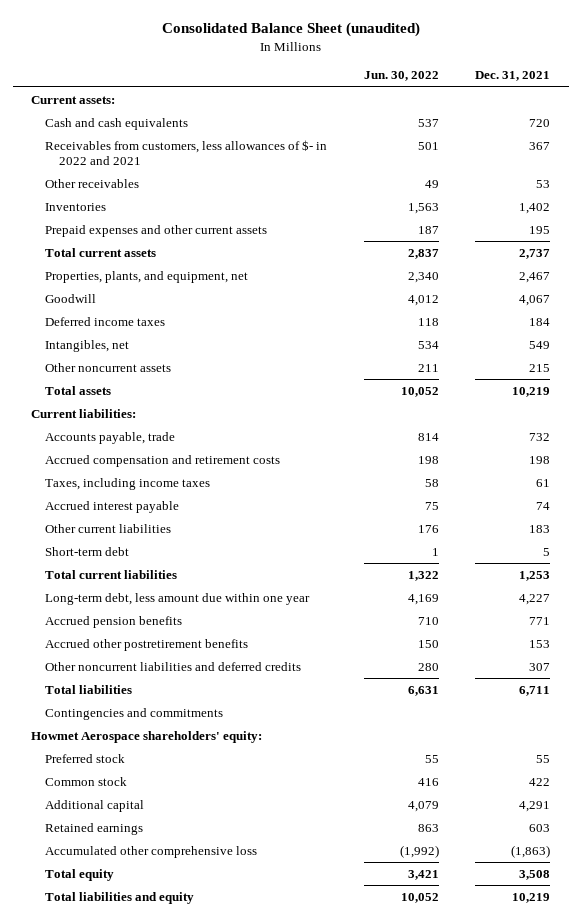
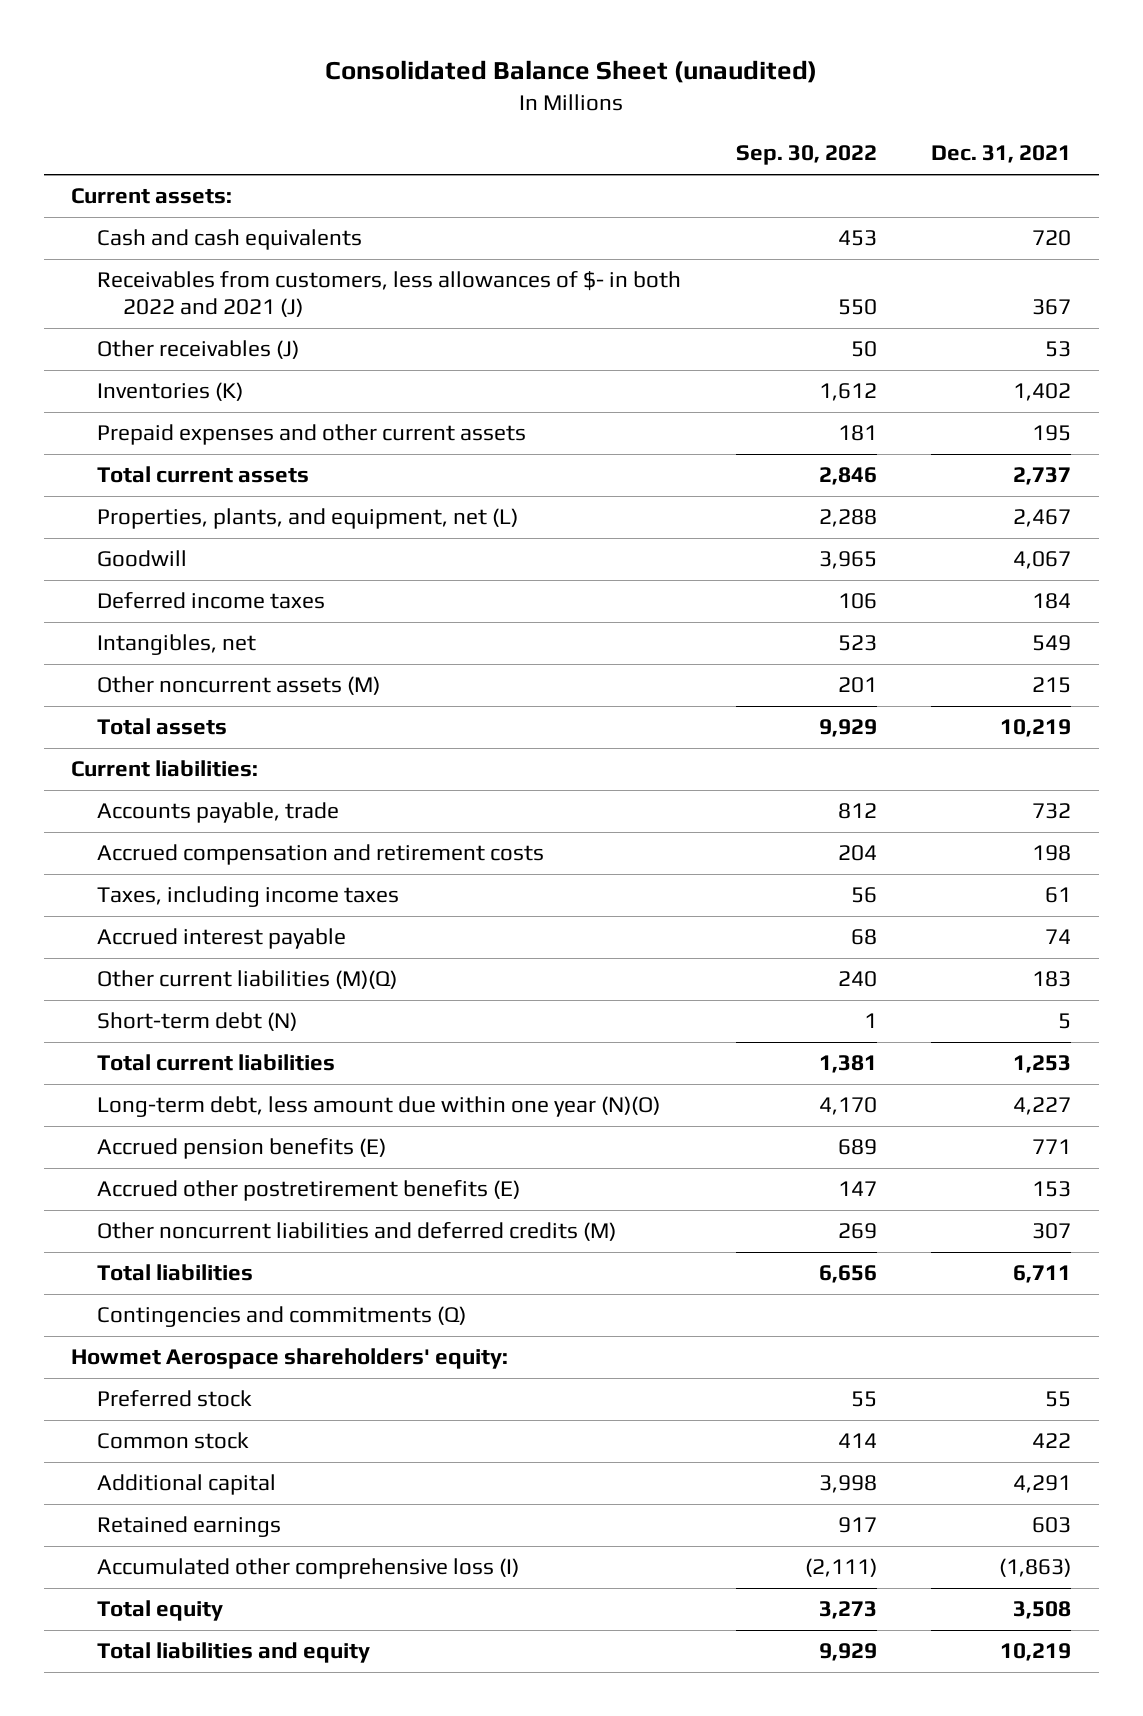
- | Jun. 30, 2022 | Dec. 31, 2021
+ | Sep. 30, 2022 | Dec. 31, 2021
- Receivables from customers, less allowances of $- in 2022 and 2021 | 501 | 367
- Other receivables | 49 | 53
- Inventories | 1,563 | 1,402
+ Receivables from customers, less allowances of $- in both 2022 and 2021 (J) | 550 | 367
+ Other receivables (J) | 50 | 53
+ Inventories (K) | 1,612 | 1,402
- Properties, plants, and equipment, net | 2,340 | 2,467
+ Properties, plants, and equipment, net (L) | 2,288 | 2,467
- Other noncurrent assets | 211 | 215
+ Other noncurrent assets (M) | 201 | 215
- Other current liabilities | 176 | 183
- Short-term debt | 1 | 5
+ Other current liabilities (M)(Q) | 240 | 183
+ Short-term debt (N) | 1 | 5
- Long-term debt, less amount due within one year | 4,169 | 4,227
- Accrued pension benefits | 710 | 771
- Accrued other postretirement benefits | 150 | 153
- Other noncurrent liabilities and deferred credits | 280 | 307
+ Long-term debt, less amount due within one year (N)(O) | 4,170 | 4,227
+ Accrued pension benefits (E) | 689 | 771
+ Accrued other postretirement benefits (E) | 147 | 153
+ Other noncurrent liabilities and deferred credits (M) | 269 | 307
- Contingencies and commitments
+ Contingencies and commitments (Q)
- Accumulated other comprehensive loss | (1,992) | (1,863)
+ Accumulated other comprehensive loss (I) | (2,111) | (1,863)

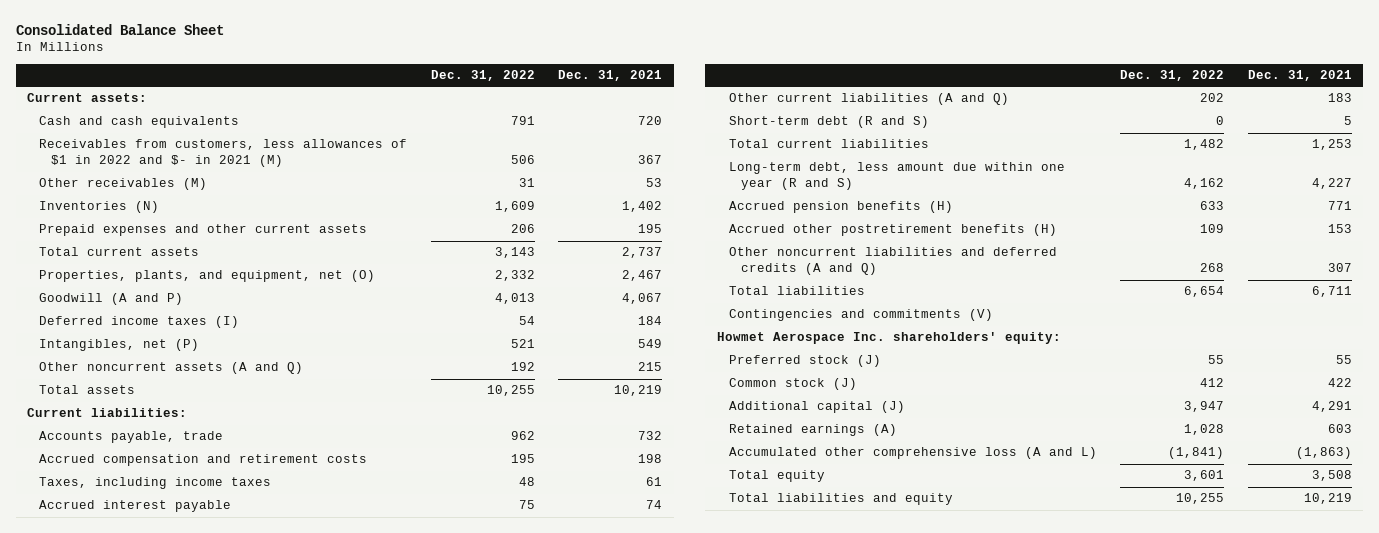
- Consolidated Balance Sheet (unaudited)
+ Consolidated Balance Sheet
- | Sep. 30, 2022 | Dec. 31, 2021
+ | Dec. 31, 2022 | Dec. 31, 2021
- Receivables from customers, less allowances of $- in both 2022 and 2021 (J) | 550 | 367
- Other receivables (J) | 50 | 53
- Inventories (K) | 1,612 | 1,402
+ Receivables from customers, less allowances of $1 in 2022 and $- in 2021 (M) | 506 | 367
+ Other receivables (M) | 31 | 53
+ Inventories (N) | 1,609 | 1,402
- Properties, plants, and equipment, net (L) | 2,288 | 2,467
- Goodwill | 3,965 | 4,067
- Deferred income taxes | 106 | 184
- Intangibles, net | 523 | 549
- Other noncurrent assets (M) | 201 | 215
+ Properties, plants, and equipment, net (O) | 2,332 | 2,467
+ Goodwill (A and P) | 4,013 | 4,067
+ Deferred income taxes (I) | 54 | 184
+ Intangibles, net (P) | 521 | 549
+ Other noncurrent assets (A and Q) | 192 | 215
- Other current liabilities (M)(Q) | 240 | 183
- Short-term debt (N) | 1 | 5
+ Other current liabilities (A and Q) | 202 | 183
+ Short-term debt (R and S) | 0 | 5
- Long-term debt, less amount due within one year (N)(O) | 4,170 | 4,227
- Accrued pension benefits (E) | 689 | 771
- Accrued other postretirement benefits (E) | 147 | 153
- Other noncurrent liabilities and deferred credits (M) | 269 | 307
+ Long-term debt, less amount due within one year (R and S) | 4,162 | 4,227
+ Accrued pension benefits (H) | 633 | 771
+ Accrued other postretirement benefits (H) | 109 | 153
+ Other noncurrent liabilities and deferred credits (A and Q) | 268 | 307
- Contingencies and commitments (Q)
- Howmet Aerospace shareholders' equity:
- Preferred stock | 55 | 55
- Common stock | 414 | 422
- Additional capital | 3,998 | 4,291
- Retained earnings | 917 | 603
- Accumulated other comprehensive loss (I) | (2,111) | (1,863)
+ Contingencies and commitments (V)
+ Howmet Aerospace Inc. shareholders' equity:
+ Preferred stock (J) | 55 | 55
+ Common stock (J) | 412 | 422
+ Additional capital (J) | 3,947 | 4,291
+ Retained earnings (A) | 1,028 | 603
+ Accumulated other comprehensive loss (A and L) | (1,841) | (1,863)

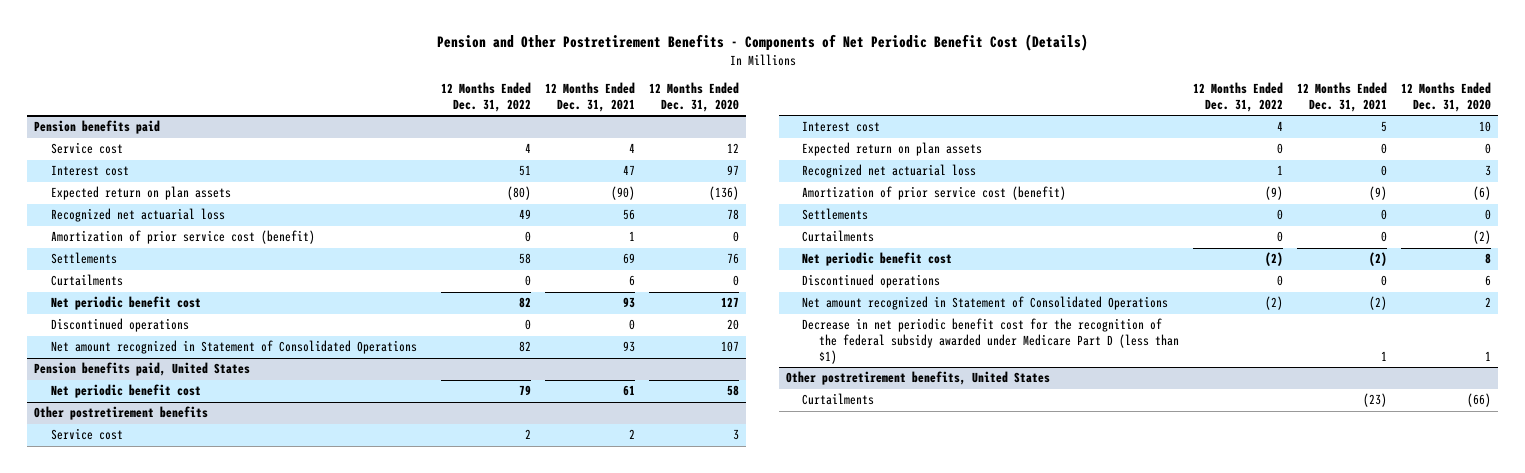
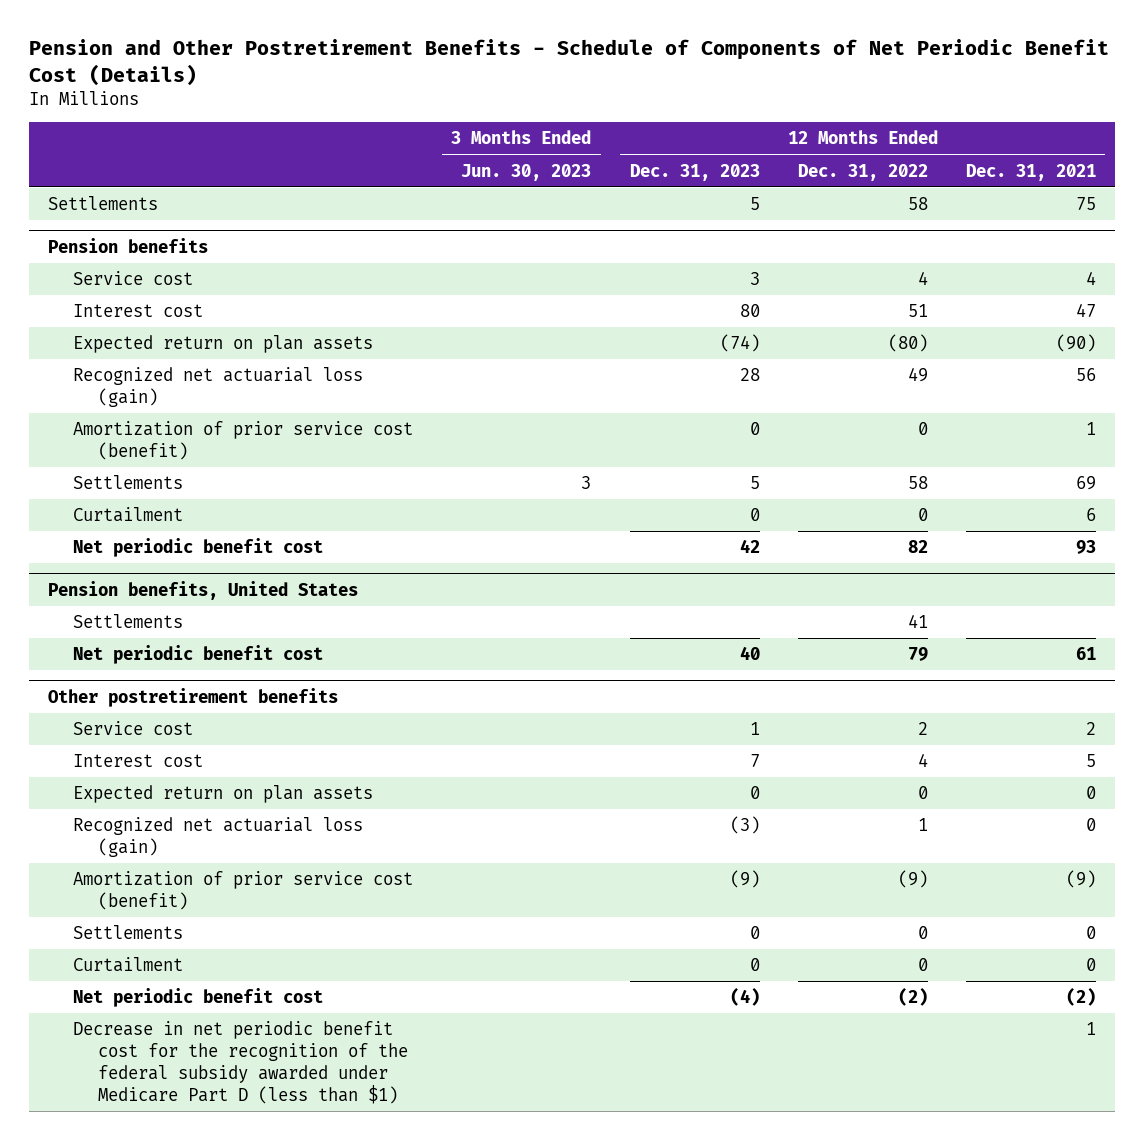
- Pension and Other Postretirement Benefits - Components of Net Periodic Benefit Cost (Details)
+ Pension and Other Postretirement Benefits - Schedule of Components of Net Periodic Benefit Cost (Details)
- | 12 Months Ended Dec. 31, 2022 | 12 Months Ended Dec. 31, 2021 | 12 Months Ended Dec. 31, 2020
+ | 3 Months Ended Jun. 30, 2023 | 12 Months Ended Dec. 31, 2023 | 12 Months Ended Dec. 31, 2022 | 12 Months Ended Dec. 31, 2021
- Pension benefits paid
+ Settlements | | 5 | 58 | 75
+ Pension benefits
- Recognized net actuarial loss | 49 | 56 | 78
+ Recognized net actuarial loss (gain) | | 28 | 49 | 56
- Curtailments | 0 | 6 | 0
+ Curtailment | | 0 | 0 | 6
- Discontinued operations | 0 | 0 | 20
- Net amount recognized in Statement of Consolidated Operations | 82 | 93 | 107
- Pension benefits paid, United States
+ Pension benefits, United States
+ Settlements | | | 41 |
@ Other postretirement benefits
- Recognized net actuarial loss | 1 | 0 | 3
+ Recognized net actuarial loss (gain) | | (3) | 1 | 0
- Curtailments | 0 | 0 | (2)
+ Curtailment | | 0 | 0 | 0
- Discontinued operations | 0 | 0 | 6
- Net amount recognized in Statement of Consolidated Operations | (2) | (2) | 2
- Other postretirement benefits, United States
- Curtailments | | (23) | (66)

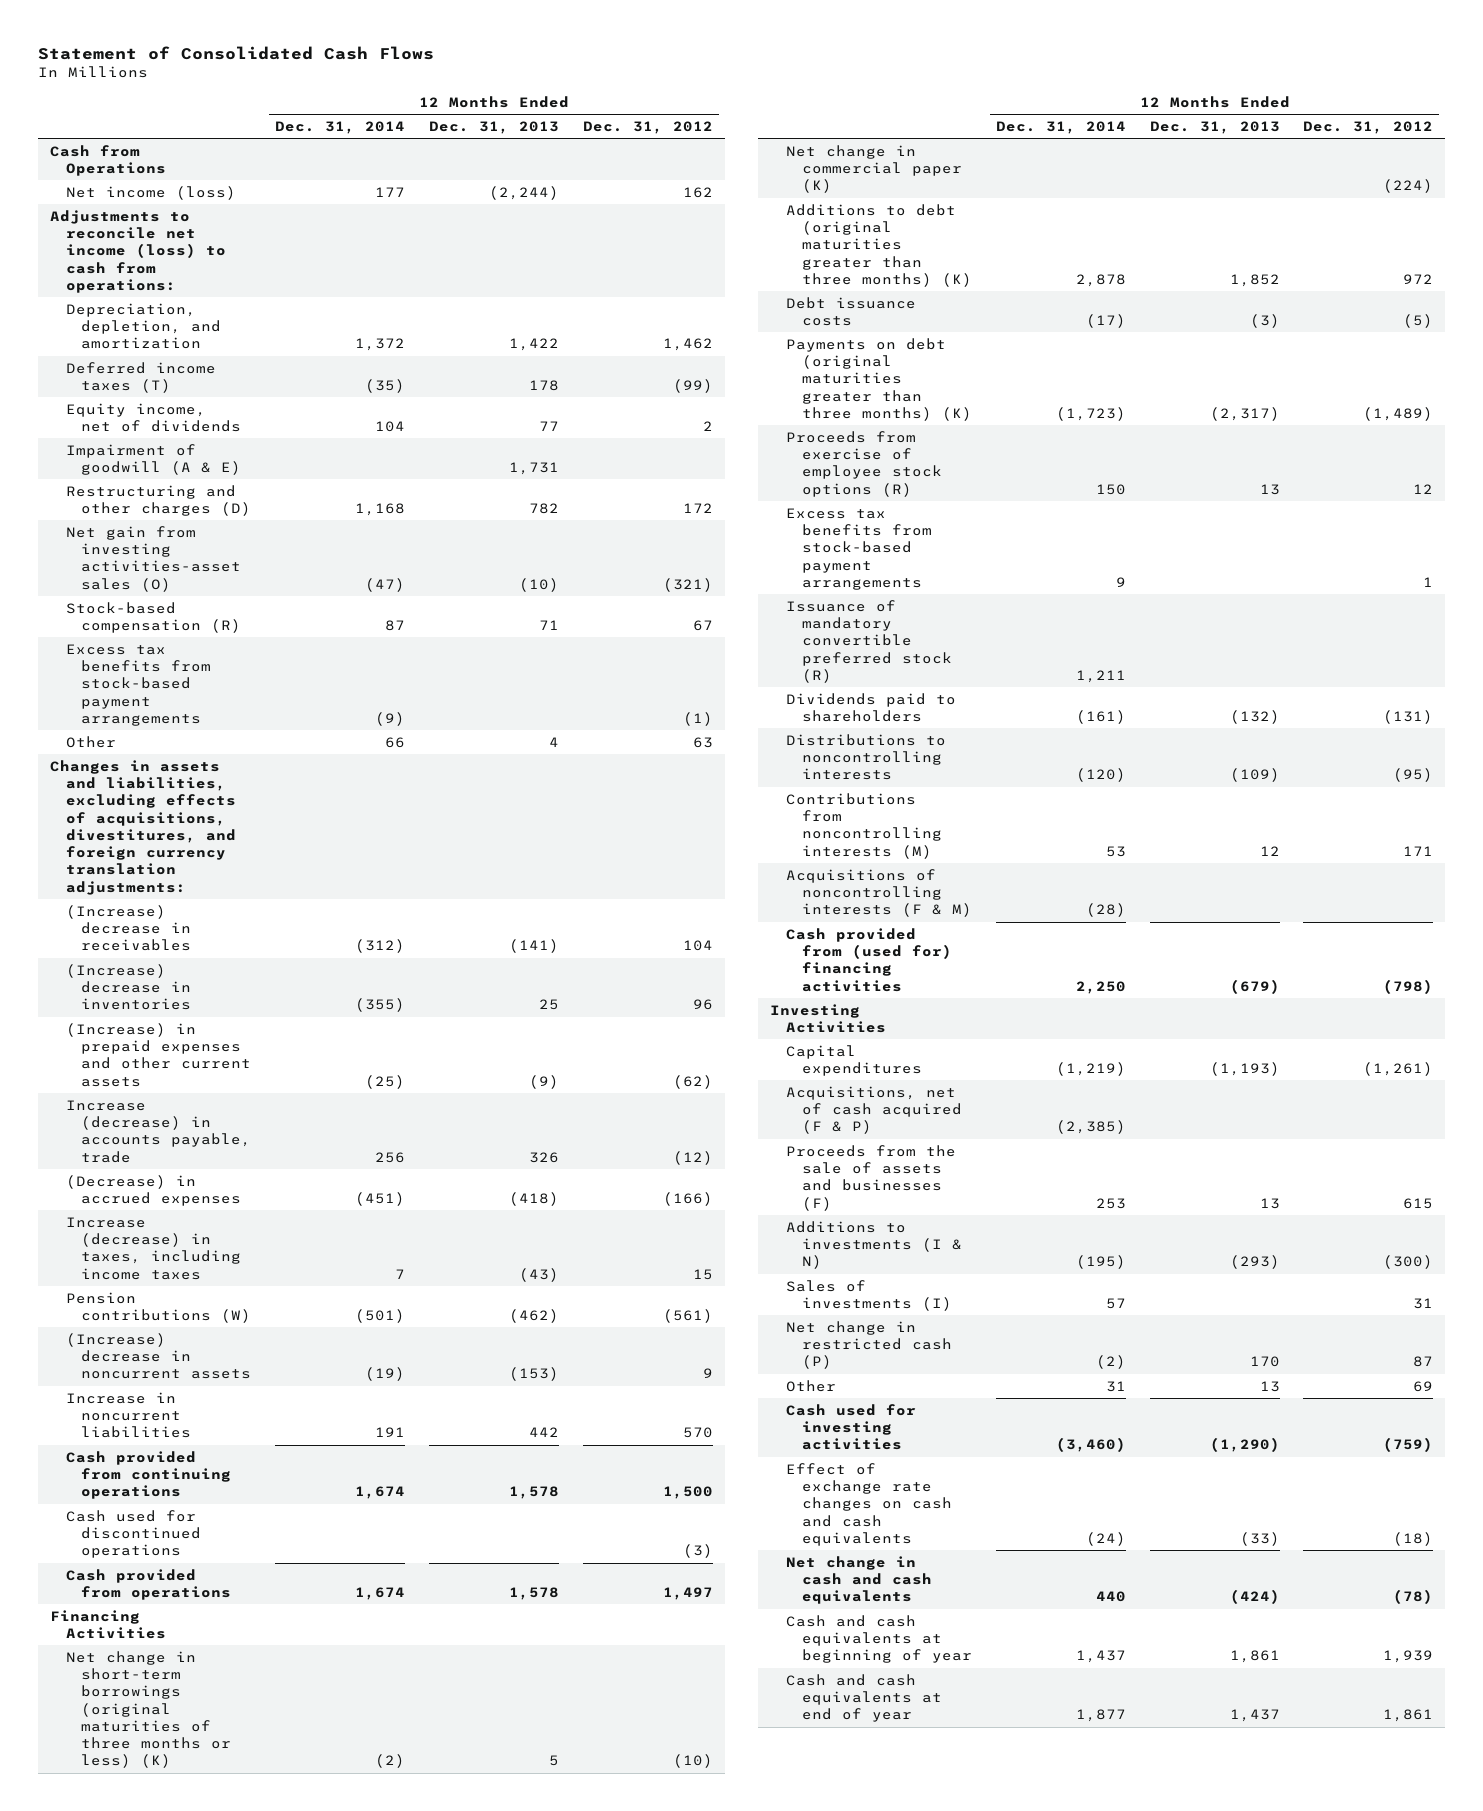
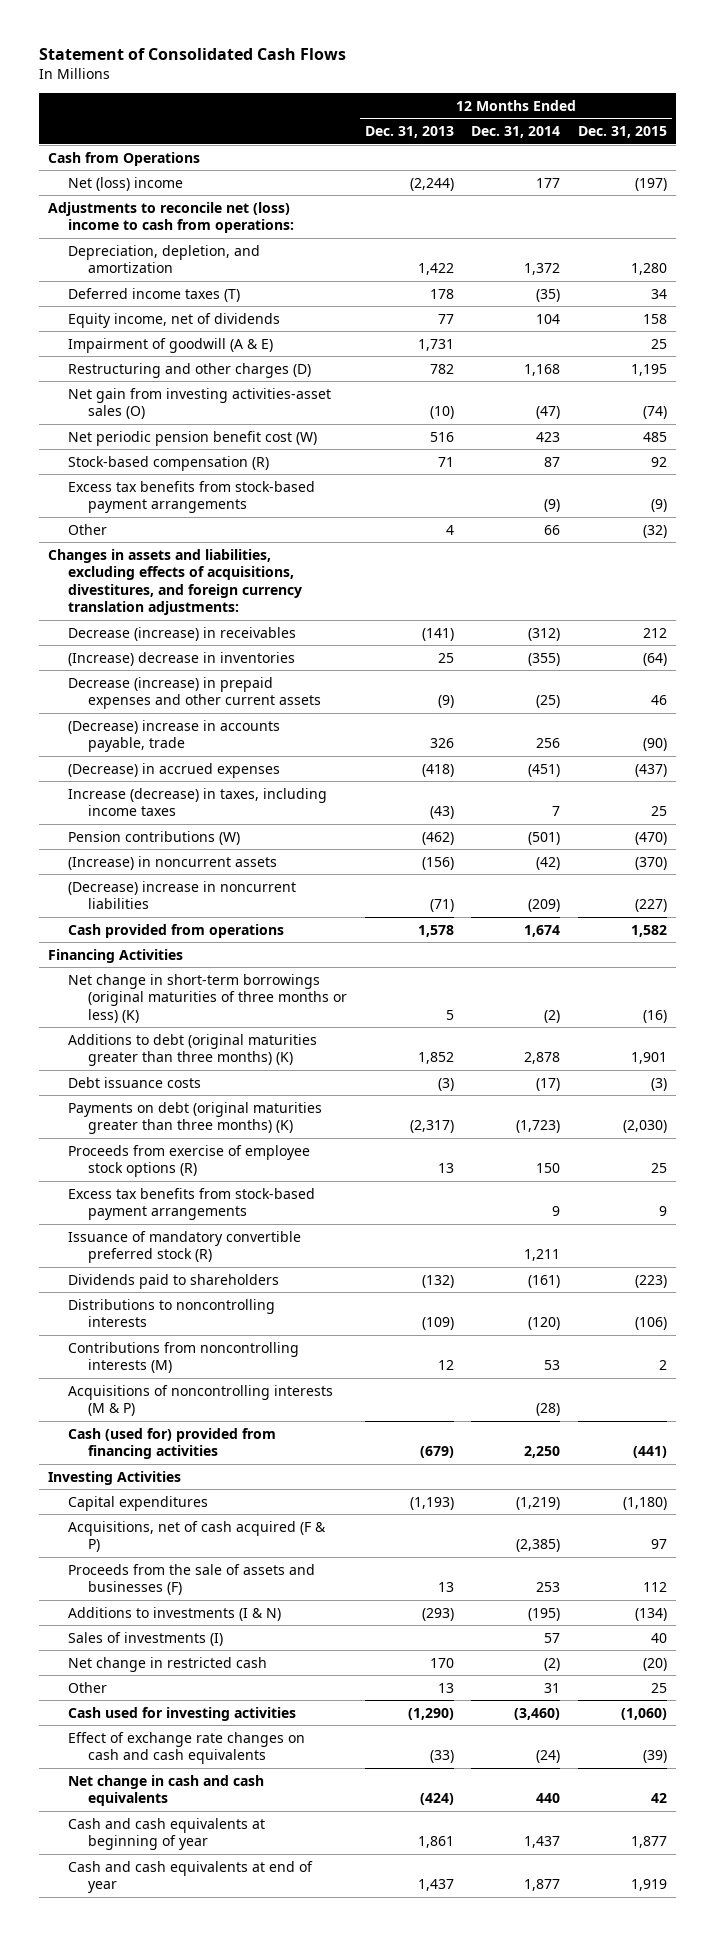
- | 12 Months Ended Dec. 31, 2014 | 12 Months Ended Dec. 31, 2013 | 12 Months Ended Dec. 31, 2012
+ | 12 Months Ended Dec. 31, 2013 | 12 Months Ended Dec. 31, 2014 | 12 Months Ended Dec. 31, 2015
- Net income (loss) | 177 | (2,244) | 162
- Adjustments to reconcile net income (loss) to cash from operations:
+ Net (loss) income | (2,244) | 177 | (197)
+ Adjustments to reconcile net (loss) income to cash from operations:
+ Net periodic pension benefit cost (W) | 516 | 423 | 485
- (Increase) decrease in receivables | (312) | (141) | 104
+ Decrease (increase) in receivables | (141) | (312) | 212
- (Increase) in prepaid expenses and other current assets | (25) | (9) | (62)
- Increase (decrease) in accounts payable, trade | 256 | 326 | (12)
+ Decrease (increase) in prepaid expenses and other current assets | (9) | (25) | 46
+ (Decrease) increase in accounts payable, trade | 326 | 256 | (90)
- (Increase) decrease in noncurrent assets | (19) | (153) | 9
- Increase in noncurrent liabilities | 191 | 442 | 570
- Cash provided from continuing operations | 1,674 | 1,578 | 1,500
- Cash used for discontinued operations | | | (3)
+ (Increase) in noncurrent assets | (156) | (42) | (370)
+ (Decrease) increase in noncurrent liabilities | (71) | (209) | (227)
- Net change in commercial paper (K) | | | (224)
- Acquisitions of noncontrolling interests (F & M) | (28) | |
- Cash provided from (used for) financing activities | 2,250 | (679) | (798)
+ Acquisitions of noncontrolling interests (M & P) | | (28) |
+ Cash (used for) provided from financing activities | (679) | 2,250 | (441)
- Net change in restricted cash (P) | (2) | 170 | 87
+ Net change in restricted cash | 170 | (2) | (20)

